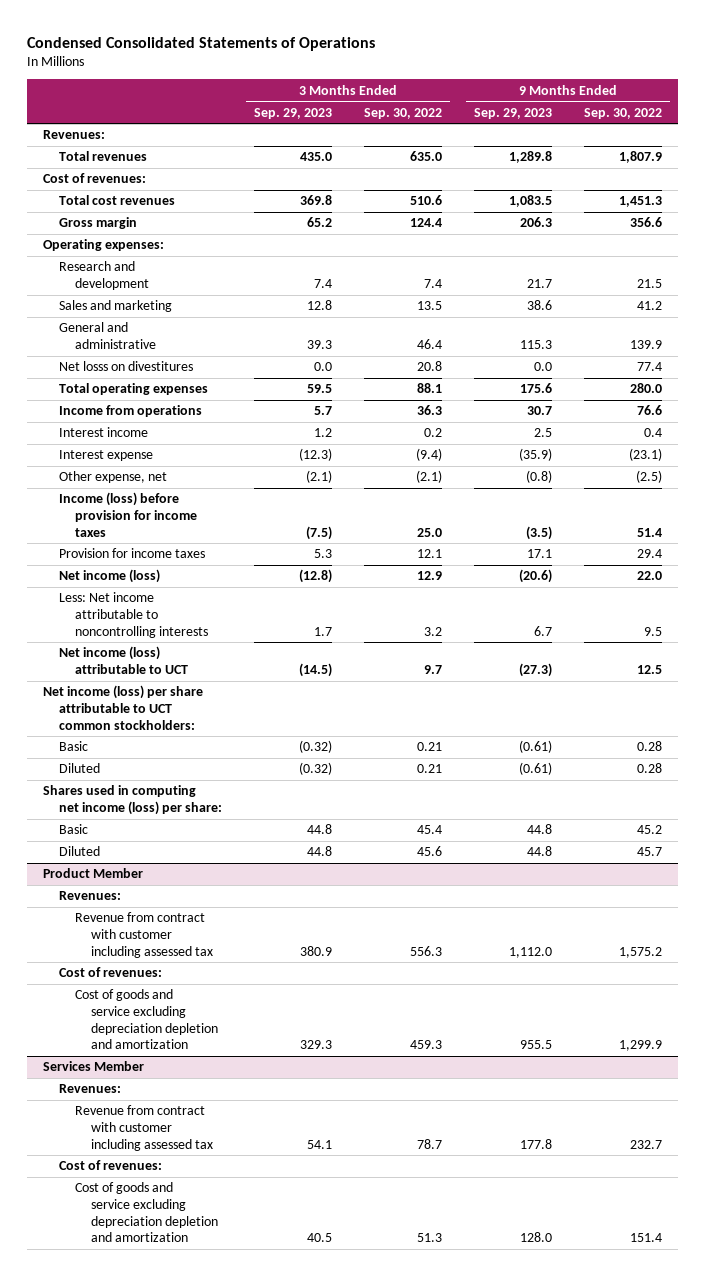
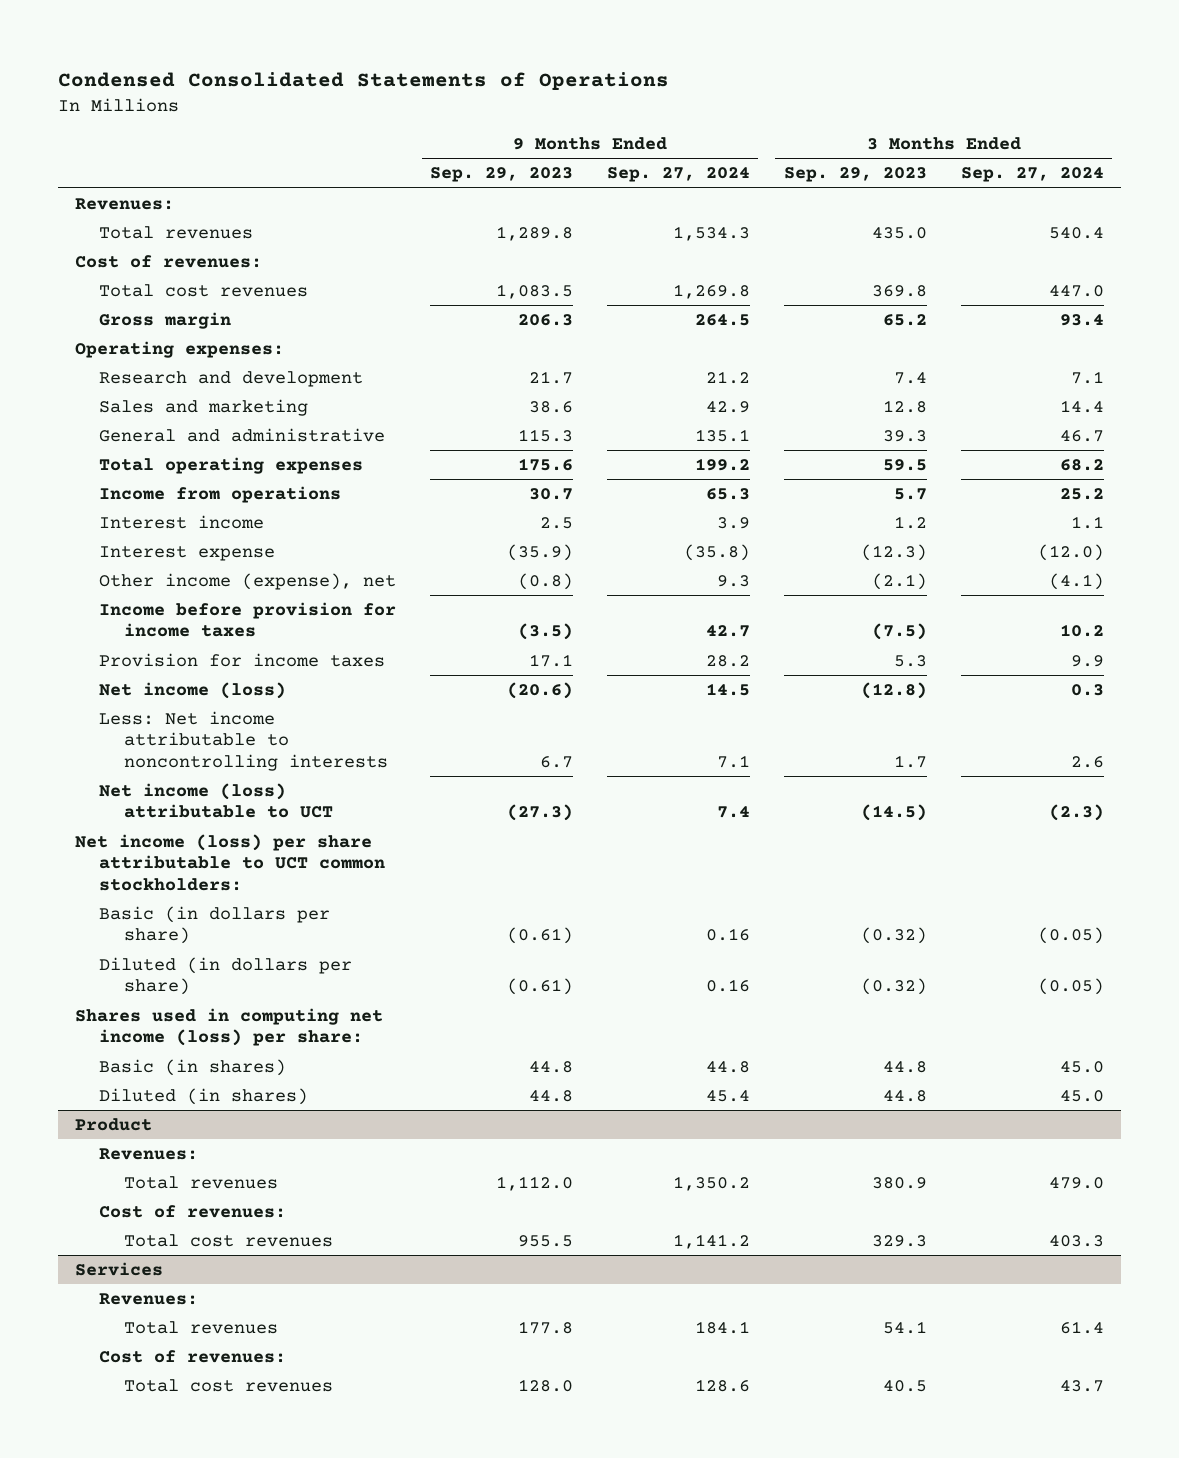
- | 3 Months Ended Sep. 29, 2023 | 3 Months Ended Sep. 30, 2022 | 9 Months Ended Sep. 29, 2023 | 9 Months Ended Sep. 30, 2022
+ | 9 Months Ended Sep. 29, 2023 | 9 Months Ended Sep. 27, 2024 | 3 Months Ended Sep. 29, 2023 | 3 Months Ended Sep. 27, 2024
- Net losss on divestitures | 0.0 | 20.8 | 0.0 | 77.4
- Other expense, net | (2.1) | (2.1) | (0.8) | (2.5)
- Income (loss) before provision for income taxes | (7.5) | 25.0 | (3.5) | 51.4
+ Other income (expense), net | (0.8) | 9.3 | (2.1) | (4.1)
+ Income before provision for income taxes | (3.5) | 42.7 | (7.5) | 10.2
- Basic | (0.32) | 0.21 | (0.61) | 0.28
- Diluted | (0.32) | 0.21 | (0.61) | 0.28
+ Basic (in dollars per share) | (0.61) | 0.16 | (0.32) | (0.05)
+ Diluted (in dollars per share) | (0.61) | 0.16 | (0.32) | (0.05)
- Basic | 44.8 | 45.4 | 44.8 | 45.2
- Diluted | 44.8 | 45.6 | 44.8 | 45.7
- Product Member
+ Basic (in shares) | 44.8 | 44.8 | 44.8 | 45.0
+ Diluted (in shares) | 44.8 | 45.4 | 44.8 | 45.0
+ Product
- Revenue from contract with customer including assessed tax | 380.9 | 556.3 | 1,112.0 | 1,575.2
+ Total revenues | 1,112.0 | 1,350.2 | 380.9 | 479.0
- Cost of goods and service excluding depreciation depletion and amortization | 329.3 | 459.3 | 955.5 | 1,299.9
- Services Member
+ Total cost revenues | 955.5 | 1,141.2 | 329.3 | 403.3
+ Services
- Revenue from contract with customer including assessed tax | 54.1 | 78.7 | 177.8 | 232.7
+ Total revenues | 177.8 | 184.1 | 54.1 | 61.4
- Cost of goods and service excluding depreciation depletion and amortization | 40.5 | 51.3 | 128.0 | 151.4
+ Total cost revenues | 128.0 | 128.6 | 40.5 | 43.7

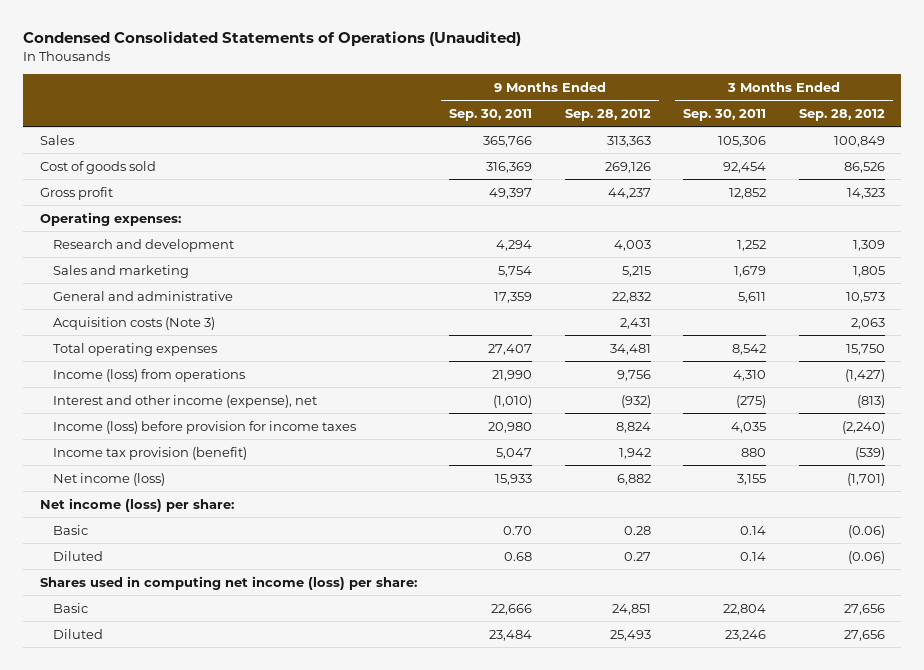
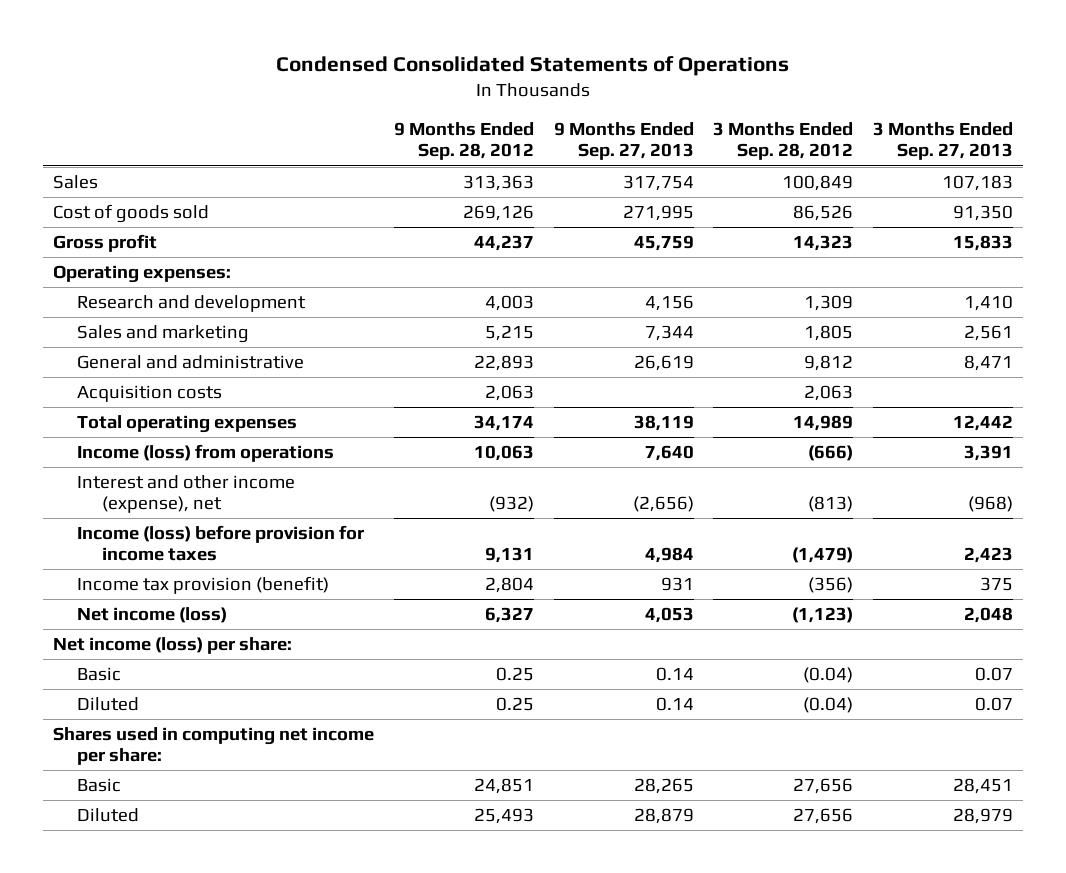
- Condensed Consolidated Statements of Operations (Unaudited)
+ Condensed Consolidated Statements of Operations
- | 9 Months Ended Sep. 30, 2011 | 9 Months Ended Sep. 28, 2012 | 3 Months Ended Sep. 30, 2011 | 3 Months Ended Sep. 28, 2012
+ | 9 Months Ended Sep. 28, 2012 | 9 Months Ended Sep. 27, 2013 | 3 Months Ended Sep. 28, 2012 | 3 Months Ended Sep. 27, 2013
- General and administrative | 17,359 | 22,832 | 5,611 | 10,573
- Acquisition costs (Note 3) | | 2,431 | | 2,063
- Total operating expenses | 27,407 | 34,481 | 8,542 | 15,750
- Income (loss) from operations | 21,990 | 9,756 | 4,310 | (1,427)
+ General and administrative | 22,893 | 26,619 | 9,812 | 8,471
+ Acquisition costs | 2,063 | | 2,063 |
+ Total operating expenses | 34,174 | 38,119 | 14,989 | 12,442
+ Income (loss) from operations | 10,063 | 7,640 | (666) | 3,391
- Income (loss) before provision for income taxes | 20,980 | 8,824 | 4,035 | (2,240)
- Income tax provision (benefit) | 5,047 | 1,942 | 880 | (539)
- Net income (loss) | 15,933 | 6,882 | 3,155 | (1,701)
+ Income (loss) before provision for income taxes | 9,131 | 4,984 | (1,479) | 2,423
+ Income tax provision (benefit) | 2,804 | 931 | (356) | 375
+ Net income (loss) | 6,327 | 4,053 | (1,123) | 2,048
- Basic | 0.70 | 0.28 | 0.14 | (0.06)
- Diluted | 0.68 | 0.27 | 0.14 | (0.06)
- Shares used in computing net income (loss) per share:
+ Basic | 0.25 | 0.14 | (0.04) | 0.07
+ Diluted | 0.25 | 0.14 | (0.04) | 0.07
+ Shares used in computing net income per share:

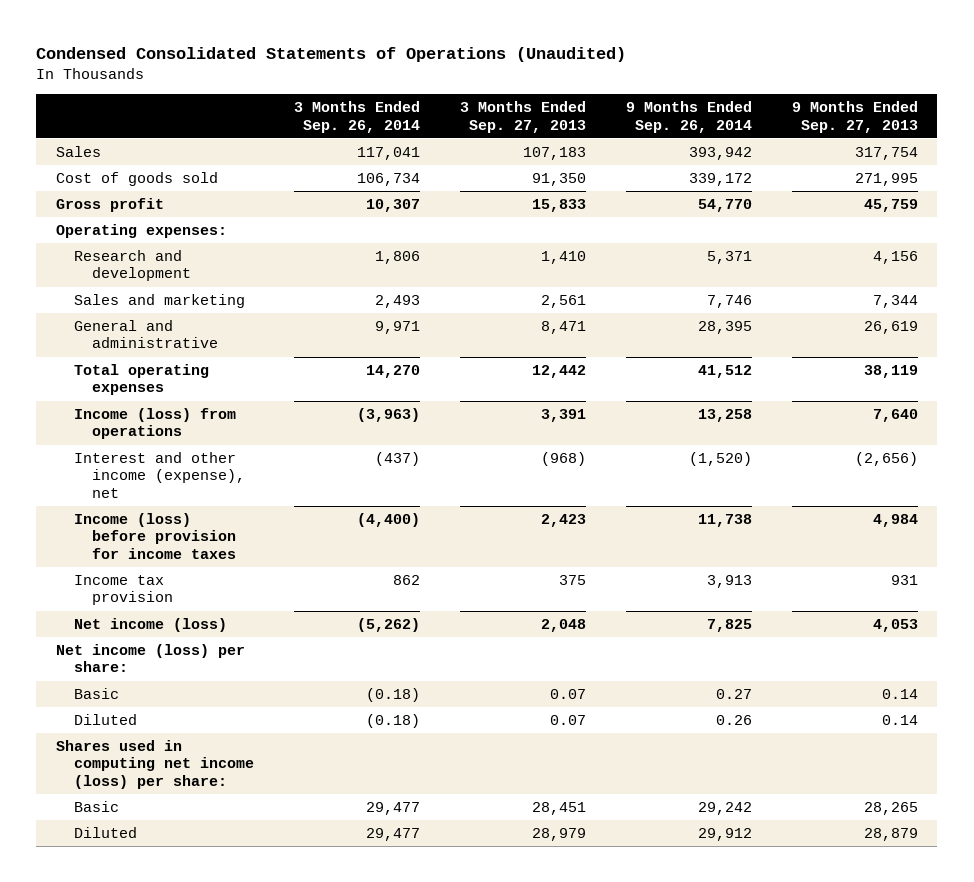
- Condensed Consolidated Statements of Operations
+ Condensed Consolidated Statements of Operations (Unaudited)
- | 9 Months Ended Sep. 28, 2012 | 9 Months Ended Sep. 27, 2013 | 3 Months Ended Sep. 28, 2012 | 3 Months Ended Sep. 27, 2013
+ | 3 Months Ended Sep. 26, 2014 | 3 Months Ended Sep. 27, 2013 | 9 Months Ended Sep. 26, 2014 | 9 Months Ended Sep. 27, 2013
- Acquisition costs | 2,063 | | 2,063 |
- Income tax provision (benefit) | 2,804 | 931 | (356) | 375
+ Income tax provision | 862 | 375 | 3,913 | 931
- Shares used in computing net income per share:
+ Shares used in computing net income (loss) per share:

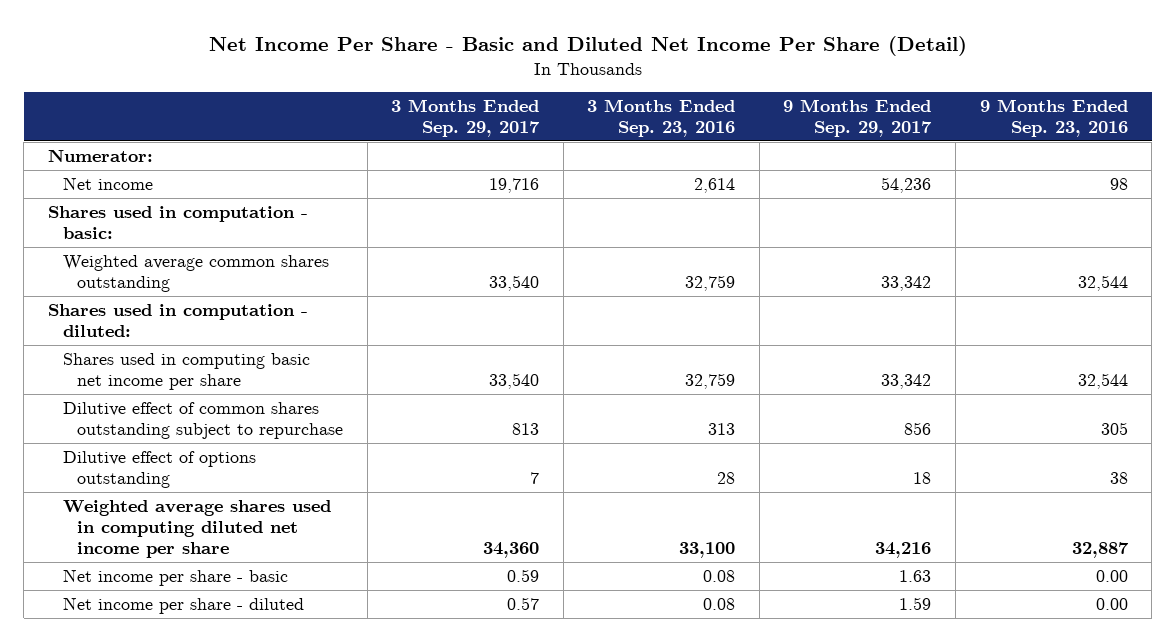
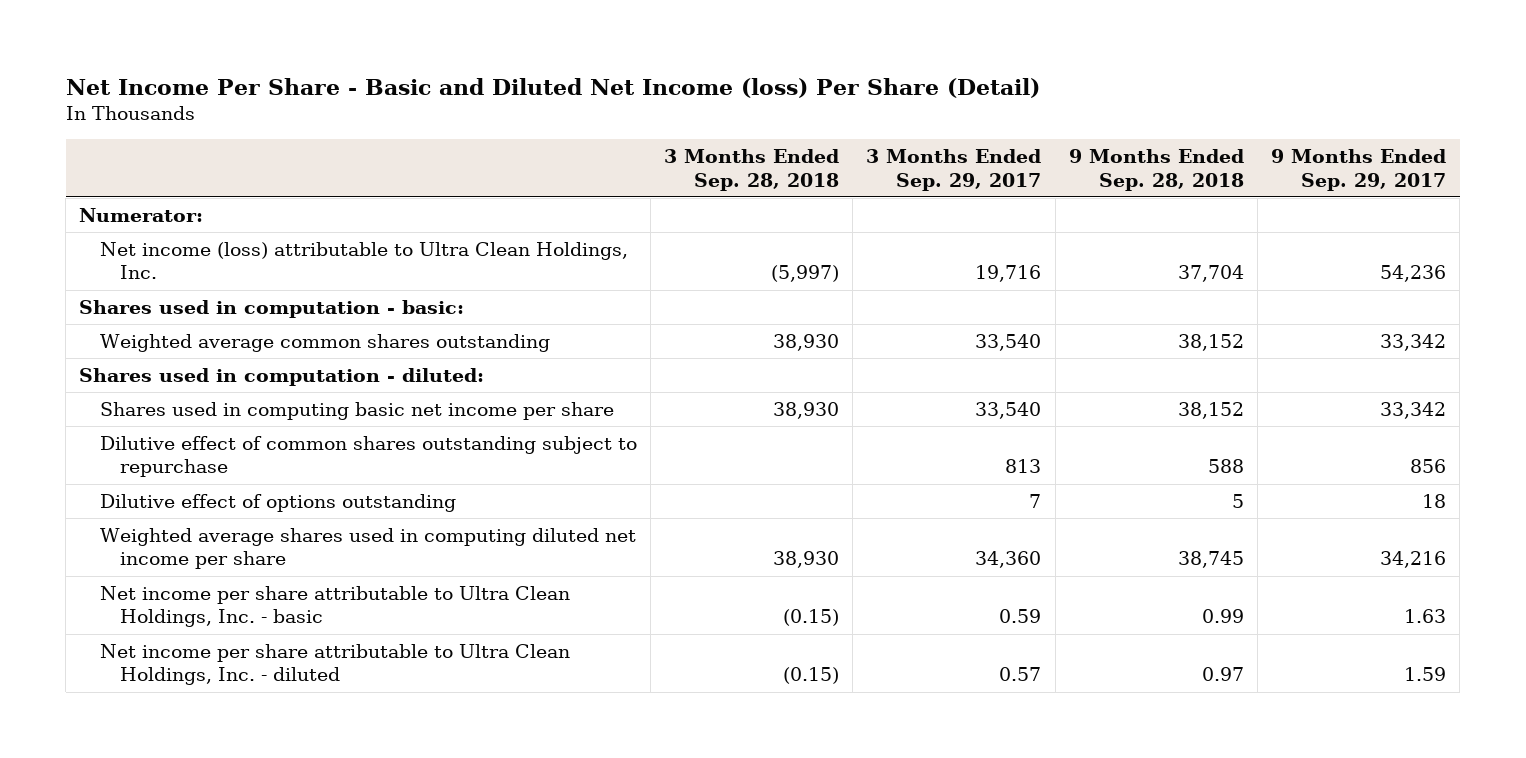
- Net Income Per Share - Basic and Diluted Net Income Per Share (Detail)
+ Net Income Per Share - Basic and Diluted Net Income (loss) Per Share (Detail)
- | 3 Months Ended Sep. 29, 2017 | 3 Months Ended Sep. 23, 2016 | 9 Months Ended Sep. 29, 2017 | 9 Months Ended Sep. 23, 2016
+ | 3 Months Ended Sep. 28, 2018 | 3 Months Ended Sep. 29, 2017 | 9 Months Ended Sep. 28, 2018 | 9 Months Ended Sep. 29, 2017
- Net income | 19,716 | 2,614 | 54,236 | 98
+ Net income (loss) attributable to Ultra Clean Holdings, Inc. | (5,997) | 19,716 | 37,704 | 54,236
- Net income per share - basic | 0.59 | 0.08 | 1.63 | 0.00
- Net income per share - diluted | 0.57 | 0.08 | 1.59 | 0.00
+ Net income per share attributable to Ultra Clean Holdings, Inc. - basic | (0.15) | 0.59 | 0.99 | 1.63
+ Net income per share attributable to Ultra Clean Holdings, Inc. - diluted | (0.15) | 0.57 | 0.97 | 1.59

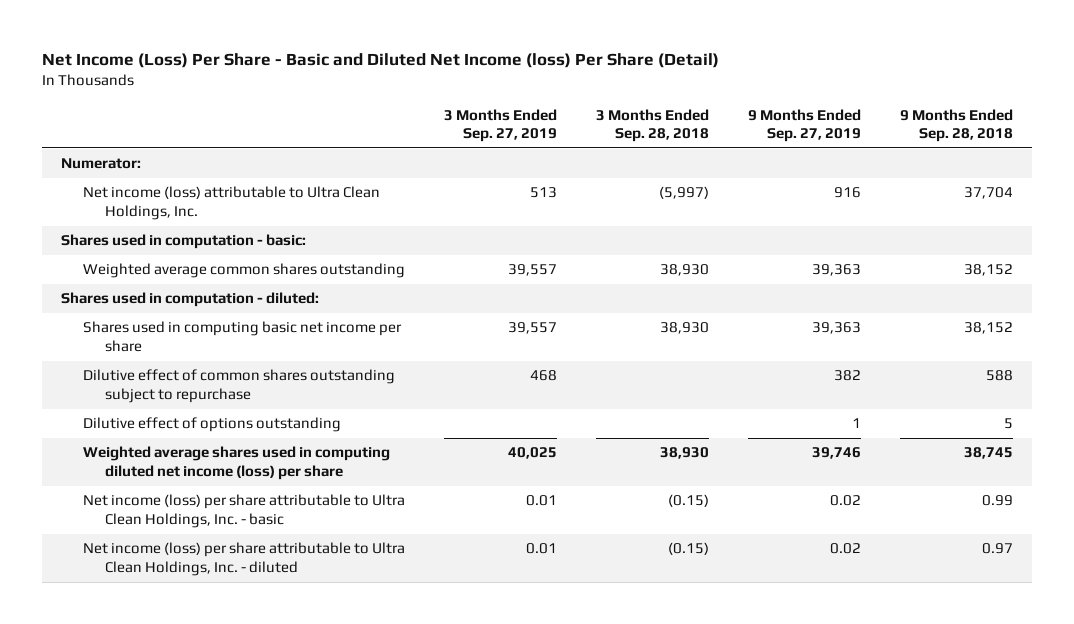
- Net Income Per Share - Basic and Diluted Net Income (loss) Per Share (Detail)
+ Net Income (Loss) Per Share - Basic and Diluted Net Income (loss) Per Share (Detail)
- | 3 Months Ended Sep. 28, 2018 | 3 Months Ended Sep. 29, 2017 | 9 Months Ended Sep. 28, 2018 | 9 Months Ended Sep. 29, 2017
+ | 3 Months Ended Sep. 27, 2019 | 3 Months Ended Sep. 28, 2018 | 9 Months Ended Sep. 27, 2019 | 9 Months Ended Sep. 28, 2018
- Weighted average shares used in computing diluted net income per share | 38,930 | 34,360 | 38,745 | 34,216
- Net income per share attributable to Ultra Clean Holdings, Inc. - basic | (0.15) | 0.59 | 0.99 | 1.63
- Net income per share attributable to Ultra Clean Holdings, Inc. - diluted | (0.15) | 0.57 | 0.97 | 1.59
+ Weighted average shares used in computing diluted net income (loss) per share | 40,025 | 38,930 | 39,746 | 38,745
+ Net income (loss) per share attributable to Ultra Clean Holdings, Inc. - basic | 0.01 | (0.15) | 0.02 | 0.99
+ Net income (loss) per share attributable to Ultra Clean Holdings, Inc. - diluted | 0.01 | (0.15) | 0.02 | 0.97

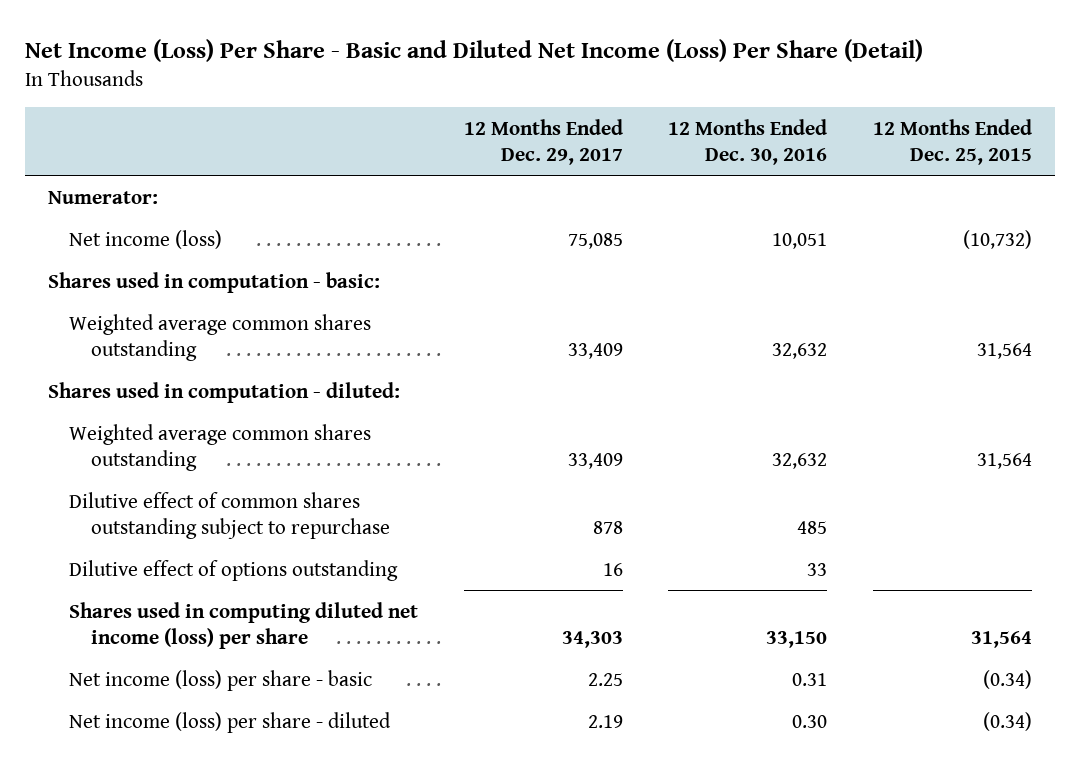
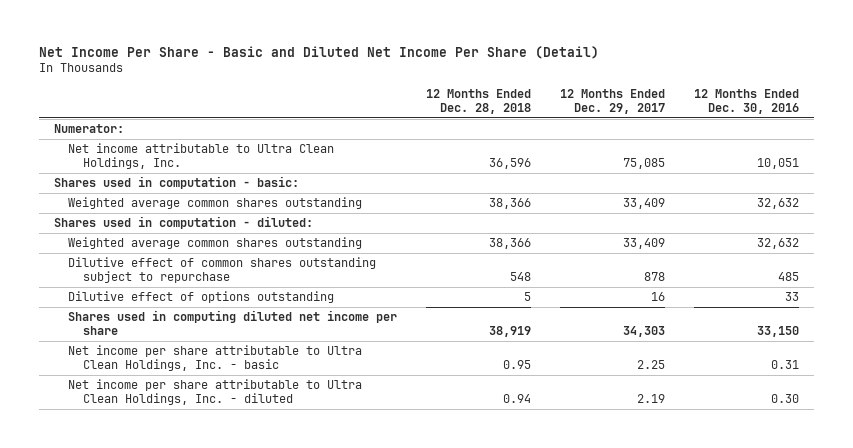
- Net Income (Loss) Per Share - Basic and Diluted Net Income (Loss) Per Share (Detail)
+ Net Income Per Share - Basic and Diluted Net Income Per Share (Detail)
- | 12 Months Ended Dec. 29, 2017 | 12 Months Ended Dec. 30, 2016 | 12 Months Ended Dec. 25, 2015
+ | 12 Months Ended Dec. 28, 2018 | 12 Months Ended Dec. 29, 2017 | 12 Months Ended Dec. 30, 2016
- Net income (loss) | 75,085 | 10,051 | (10,732)
+ Net income attributable to Ultra Clean Holdings, Inc. | 36,596 | 75,085 | 10,051
- Shares used in computing diluted net income (loss) per share | 34,303 | 33,150 | 31,564
- Net income (loss) per share - basic | 2.25 | 0.31 | (0.34)
- Net income (loss) per share - diluted | 2.19 | 0.30 | (0.34)
+ Shares used in computing diluted net income per share | 38,919 | 34,303 | 33,150
+ Net income per share attributable to Ultra Clean Holdings, Inc. - basic | 0.95 | 2.25 | 0.31
+ Net income per share attributable to Ultra Clean Holdings, Inc. - diluted | 0.94 | 2.19 | 0.30

